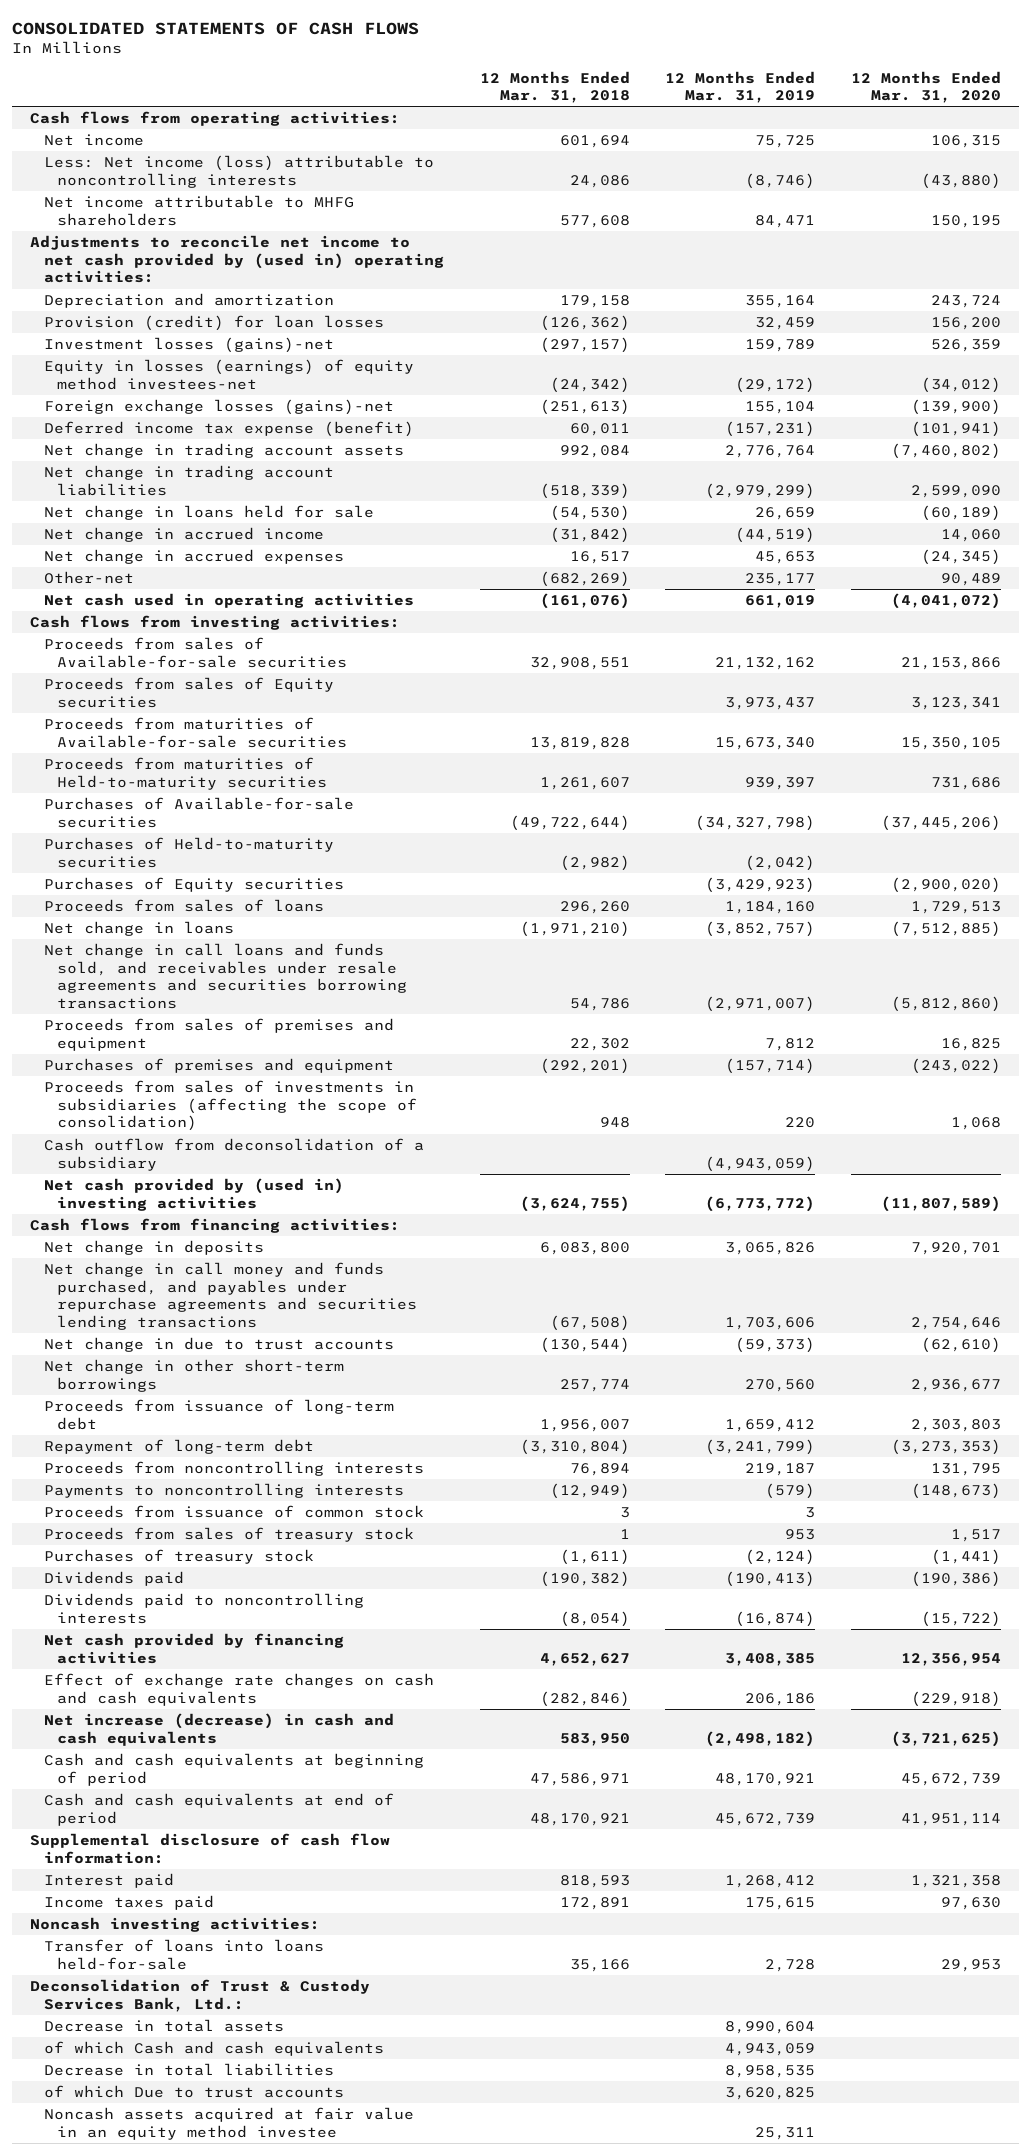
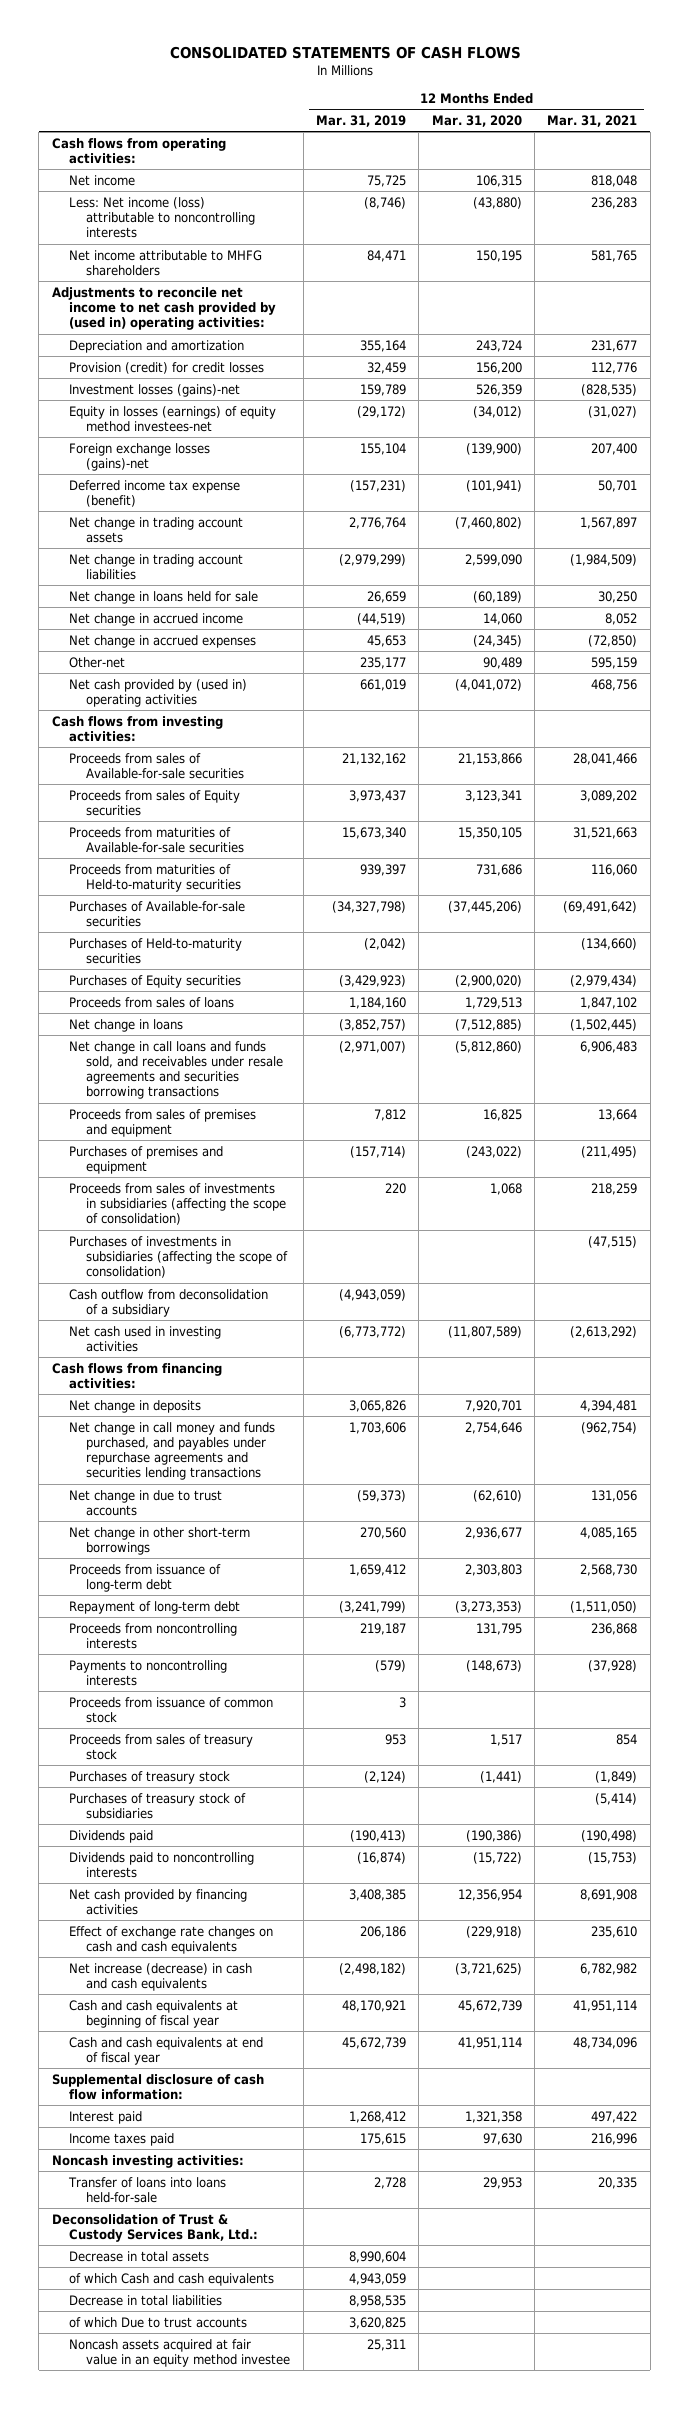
- | 12 Months Ended Mar. 31, 2018 | 12 Months Ended Mar. 31, 2019 | 12 Months Ended Mar. 31, 2020
+ | 12 Months Ended Mar. 31, 2019 | 12 Months Ended Mar. 31, 2020 | 12 Months Ended Mar. 31, 2021
- Provision (credit) for loan losses | (126,362) | 32,459 | 156,200
+ Provision (credit) for credit losses | 32,459 | 156,200 | 112,776
- Net cash used in operating activities | (161,076) | 661,019 | (4,041,072)
+ Net cash provided by (used in) operating activities | 661,019 | (4,041,072) | 468,756
+ Purchases of investments in subsidiaries (affecting the scope of consolidation) | | | (47,515)
- Net cash provided by (used in) investing activities | (3,624,755) | (6,773,772) | (11,807,589)
+ Net cash used in investing activities | (6,773,772) | (11,807,589) | (2,613,292)
+ Purchases of treasury stock of subsidiaries | | | (5,414)
- Cash and cash equivalents at beginning of period | 47,586,971 | 48,170,921 | 45,672,739
- Cash and cash equivalents at end of period | 48,170,921 | 45,672,739 | 41,951,114
+ Cash and cash equivalents at beginning of fiscal year | 48,170,921 | 45,672,739 | 41,951,114
+ Cash and cash equivalents at end of fiscal year | 45,672,739 | 41,951,114 | 48,734,096

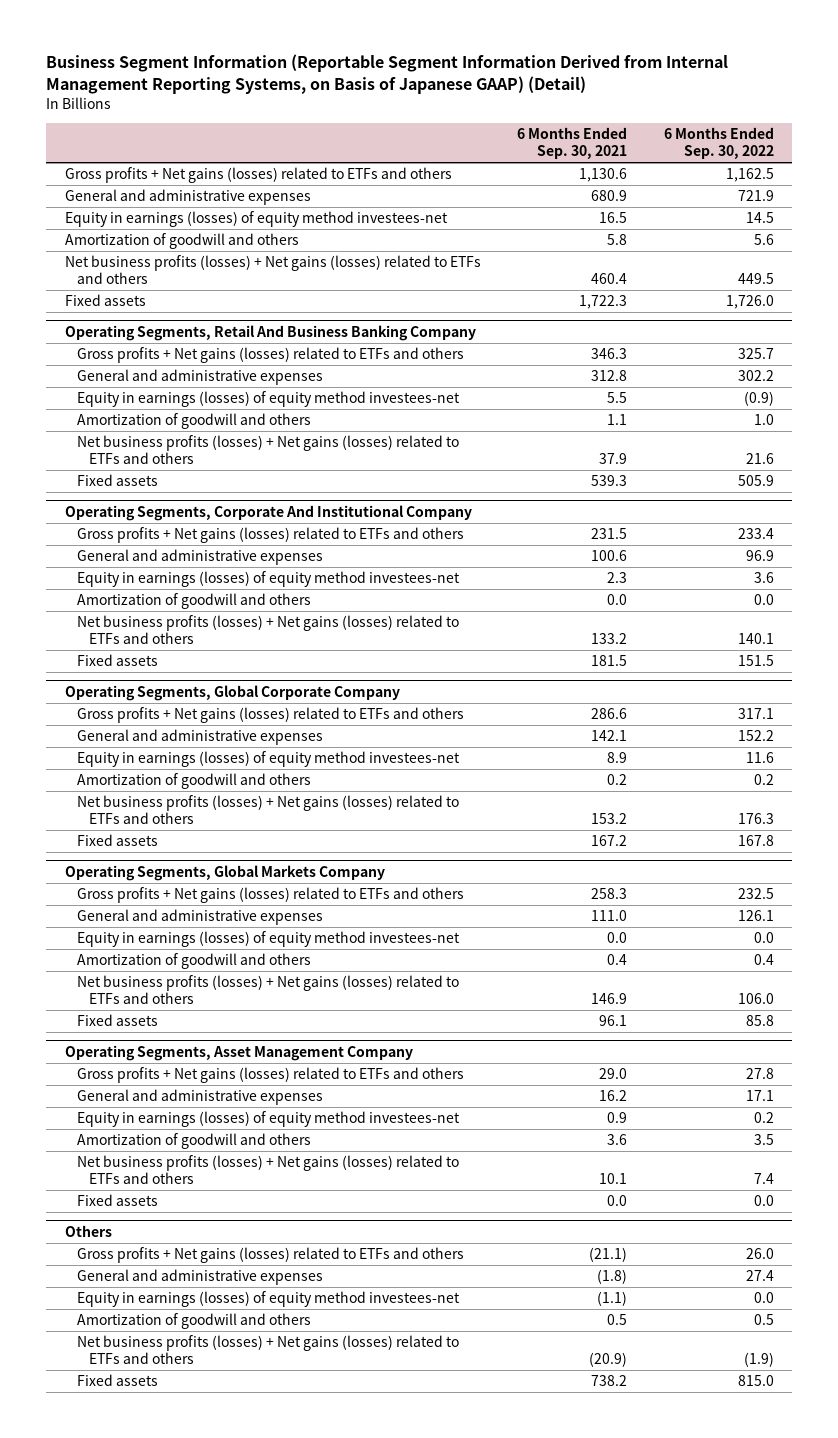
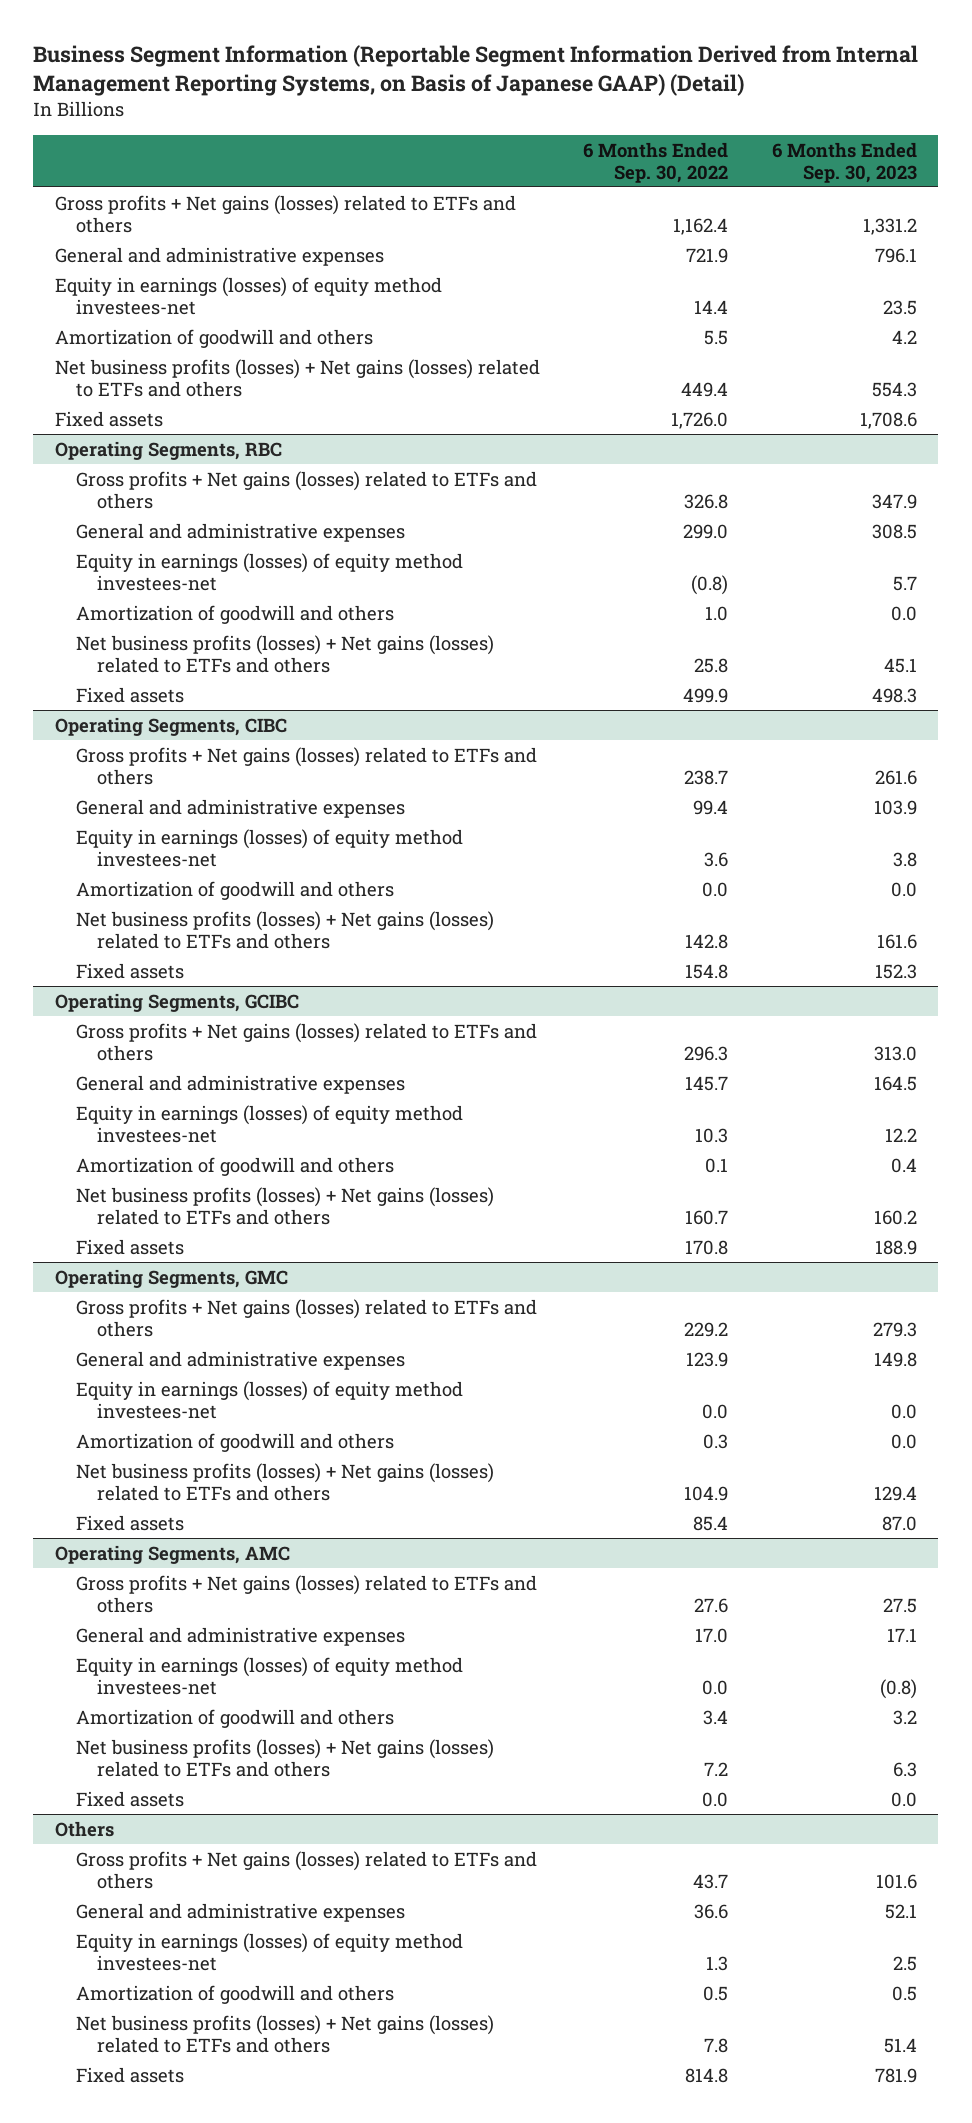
- | 6 Months Ended Sep. 30, 2021 | 6 Months Ended Sep. 30, 2022
+ | 6 Months Ended Sep. 30, 2022 | 6 Months Ended Sep. 30, 2023
- Gross profits + Net gains (losses) related to ETFs and others | 1,130.6 | 1,162.5
+ Gross profits + Net gains (losses) related to ETFs and others | 1,162.4 | 1,331.2
- Equity in earnings (losses) of equity method investees-net | 16.5 | 14.5
- Amortization of goodwill and others | 5.8 | 5.6
- Net business profits (losses) + Net gains (losses) related to ETFs and others | 460.4 | 449.5
+ Equity in earnings (losses) of equity method investees-net | 14.4 | 23.5
+ Amortization of goodwill and others | 5.5 | 4.2
+ Net business profits (losses) + Net gains (losses) related to ETFs and others | 449.4 | 554.3
- Operating Segments, Retail And Business Banking Company
- Gross profits + Net gains (losses) related to ETFs and others | 346.3 | 325.7
- General and administrative expenses | 312.8 | 302.2
- Equity in earnings (losses) of equity method investees-net | 5.5 | (0.9)
+ Operating Segments, RBC
+ Gross profits + Net gains (losses) related to ETFs and others | 326.8 | 347.9
+ General and administrative expenses | 299.0 | 308.5
+ Equity in earnings (losses) of equity method investees-net | (0.8) | 5.7
- Net business profits (losses) + Net gains (losses) related to ETFs and others | 37.9 | 21.6
- Fixed assets | 539.3 | 505.9
- Operating Segments, Corporate And Institutional Company
- Gross profits + Net gains (losses) related to ETFs and others | 231.5 | 233.4
- General and administrative expenses | 100.6 | 96.9
+ Net business profits (losses) + Net gains (losses) related to ETFs and others | 25.8 | 45.1
+ Fixed assets | 499.9 | 498.3
+ Operating Segments, CIBC
+ Gross profits + Net gains (losses) related to ETFs and others | 238.7 | 261.6
+ General and administrative expenses | 99.4 | 103.9
- Net business profits (losses) + Net gains (losses) related to ETFs and others | 133.2 | 140.1
- Fixed assets | 181.5 | 151.5
- Operating Segments, Global Corporate Company
- Gross profits + Net gains (losses) related to ETFs and others | 286.6 | 317.1
- General and administrative expenses | 142.1 | 152.2
- Equity in earnings (losses) of equity method investees-net | 8.9 | 11.6
- Amortization of goodwill and others | 0.2 | 0.2
- Net business profits (losses) + Net gains (losses) related to ETFs and others | 153.2 | 176.3
- Fixed assets | 167.2 | 167.8
- Operating Segments, Global Markets Company
- Gross profits + Net gains (losses) related to ETFs and others | 258.3 | 232.5
- General and administrative expenses | 111.0 | 126.1
+ Net business profits (losses) + Net gains (losses) related to ETFs and others | 142.8 | 161.6
+ Fixed assets | 154.8 | 152.3
+ Operating Segments, GCIBC
+ Gross profits + Net gains (losses) related to ETFs and others | 296.3 | 313.0
+ General and administrative expenses | 145.7 | 164.5
+ Equity in earnings (losses) of equity method investees-net | 10.3 | 12.2
+ Amortization of goodwill and others | 0.1 | 0.4
+ Net business profits (losses) + Net gains (losses) related to ETFs and others | 160.7 | 160.2
+ Fixed assets | 170.8 | 188.9
+ Operating Segments, GMC
+ Gross profits + Net gains (losses) related to ETFs and others | 229.2 | 279.3
+ General and administrative expenses | 123.9 | 149.8
- Amortization of goodwill and others | 0.4 | 0.4
- Net business profits (losses) + Net gains (losses) related to ETFs and others | 146.9 | 106.0
- Fixed assets | 96.1 | 85.8
- Operating Segments, Asset Management Company
- Gross profits + Net gains (losses) related to ETFs and others | 29.0 | 27.8
- General and administrative expenses | 16.2 | 17.1
- Equity in earnings (losses) of equity method investees-net | 0.9 | 0.2
- Amortization of goodwill and others | 3.6 | 3.5
- Net business profits (losses) + Net gains (losses) related to ETFs and others | 10.1 | 7.4
+ Amortization of goodwill and others | 0.3 | 0.0
+ Net business profits (losses) + Net gains (losses) related to ETFs and others | 104.9 | 129.4
+ Fixed assets | 85.4 | 87.0
+ Operating Segments, AMC
+ Gross profits + Net gains (losses) related to ETFs and others | 27.6 | 27.5
+ General and administrative expenses | 17.0 | 17.1
+ Equity in earnings (losses) of equity method investees-net | 0.0 | (0.8)
+ Amortization of goodwill and others | 3.4 | 3.2
+ Net business profits (losses) + Net gains (losses) related to ETFs and others | 7.2 | 6.3
@ Others
- Gross profits + Net gains (losses) related to ETFs and others | (21.1) | 26.0
- General and administrative expenses | (1.8) | 27.4
- Equity in earnings (losses) of equity method investees-net | (1.1) | 0.0
+ Gross profits + Net gains (losses) related to ETFs and others | 43.7 | 101.6
+ General and administrative expenses | 36.6 | 52.1
+ Equity in earnings (losses) of equity method investees-net | 1.3 | 2.5
- Net business profits (losses) + Net gains (losses) related to ETFs and others | (20.9) | (1.9)
- Fixed assets | 738.2 | 815.0
+ Net business profits (losses) + Net gains (losses) related to ETFs and others | 7.8 | 51.4
+ Fixed assets | 814.8 | 781.9

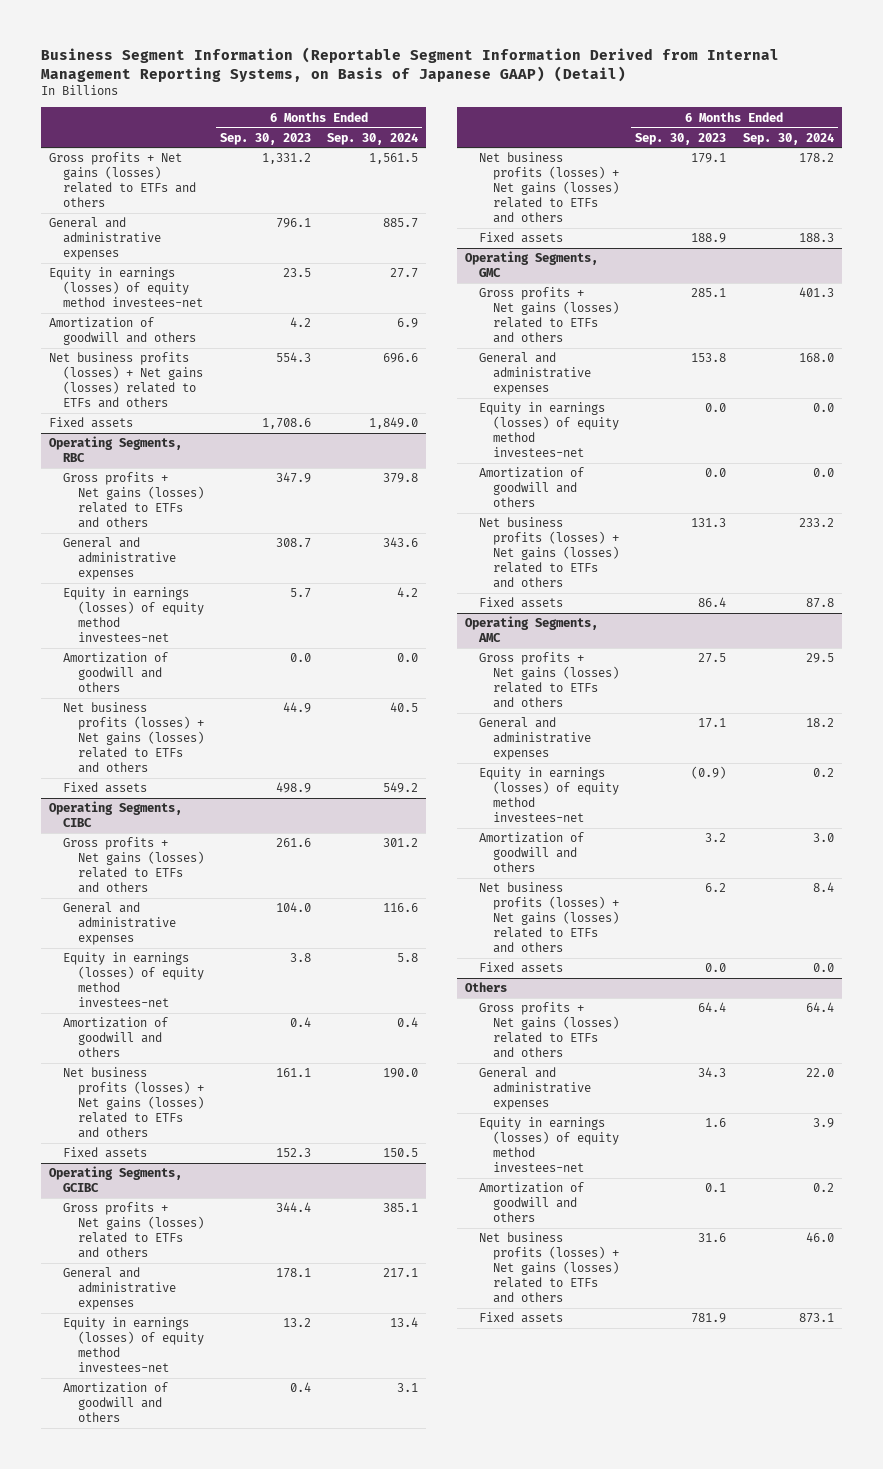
- | 6 Months Ended Sep. 30, 2022 | 6 Months Ended Sep. 30, 2023
+ | 6 Months Ended Sep. 30, 2023 | 6 Months Ended Sep. 30, 2024
@ Operating Segments, RBC
- General and administrative expenses | 299.0 | 308.5
+ General and administrative expenses | 308.7 | 343.6
- Net business profits (losses) + Net gains (losses) related to ETFs and others | 25.8 | 45.1
- Fixed assets | 499.9 | 498.3
+ Net business profits (losses) + Net gains (losses) related to ETFs and others | 44.9 | 40.5
+ Fixed assets | 498.9 | 549.2
@ Operating Segments, CIBC
- General and administrative expenses | 99.4 | 103.9
+ General and administrative expenses | 104.0 | 116.6
- Amortization of goodwill and others | 0.0 | 0.0
- Net business profits (losses) + Net gains (losses) related to ETFs and others | 142.8 | 161.6
+ Amortization of goodwill and others | 0.4 | 0.4
+ Net business profits (losses) + Net gains (losses) related to ETFs and others | 161.1 | 190.0
@ Operating Segments, GCIBC
- Gross profits + Net gains (losses) related to ETFs and others | 296.3 | 313.0
- General and administrative expenses | 145.7 | 164.5
- Equity in earnings (losses) of equity method investees-net | 10.3 | 12.2
+ Gross profits + Net gains (losses) related to ETFs and others | 344.4 | 385.1
+ General and administrative expenses | 178.1 | 217.1
+ Equity in earnings (losses) of equity method investees-net | 13.2 | 13.4
- Net business profits (losses) + Net gains (losses) related to ETFs and others | 160.7 | 160.2
+ Net business profits (losses) + Net gains (losses) related to ETFs and others | 179.1 | 178.2
@ Operating Segments, GMC
- Gross profits + Net gains (losses) related to ETFs and others | 229.2 | 279.3
- General and administrative expenses | 123.9 | 149.8
+ Gross profits + Net gains (losses) related to ETFs and others | 285.1 | 401.3
+ General and administrative expenses | 153.8 | 168.0
- Net business profits (losses) + Net gains (losses) related to ETFs and others | 104.9 | 129.4
- Fixed assets | 85.4 | 87.0
+ Net business profits (losses) + Net gains (losses) related to ETFs and others | 131.3 | 233.2
+ Fixed assets | 86.4 | 87.8
@ Operating Segments, AMC
- Equity in earnings (losses) of equity method investees-net | 0.0 | (0.8)
+ Equity in earnings (losses) of equity method investees-net | (0.9) | 0.2
- Net business profits (losses) + Net gains (losses) related to ETFs and others | 7.2 | 6.3
+ Net business profits (losses) + Net gains (losses) related to ETFs and others | 6.2 | 8.4
@ Others
- Gross profits + Net gains (losses) related to ETFs and others | 43.7 | 101.6
- General and administrative expenses | 36.6 | 52.1
- Equity in earnings (losses) of equity method investees-net | 1.3 | 2.5
- Amortization of goodwill and others | 0.5 | 0.5
- Net business profits (losses) + Net gains (losses) related to ETFs and others | 7.8 | 51.4
+ Gross profits + Net gains (losses) related to ETFs and others | 64.4 | 64.4
+ General and administrative expenses | 34.3 | 22.0
+ Equity in earnings (losses) of equity method investees-net | 1.6 | 3.9
+ Amortization of goodwill and others | 0.1 | 0.2
+ Net business profits (losses) + Net gains (losses) related to ETFs and others | 31.6 | 46.0

